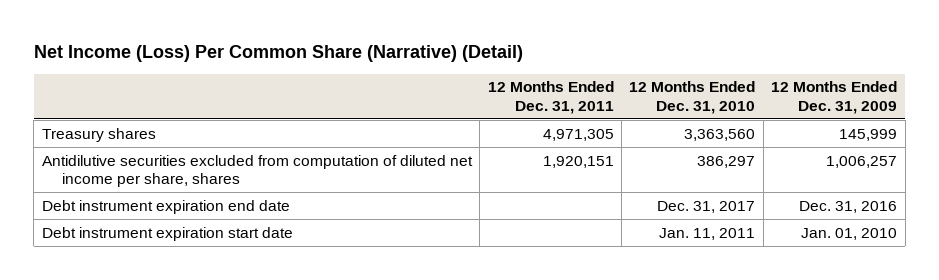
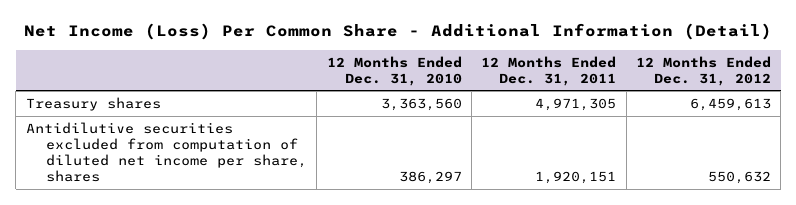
- Net Income (Loss) Per Common Share (Narrative) (Detail)
+ Net Income (Loss) Per Common Share - Additional Information (Detail)
- | 12 Months Ended Dec. 31, 2011 | 12 Months Ended Dec. 31, 2010 | 12 Months Ended Dec. 31, 2009
+ | 12 Months Ended Dec. 31, 2010 | 12 Months Ended Dec. 31, 2011 | 12 Months Ended Dec. 31, 2012
- Debt instrument expiration end date | | Dec. 31, 2017 | Dec. 31, 2016
- Debt instrument expiration start date | | Jan. 11, 2011 | Jan. 01, 2010

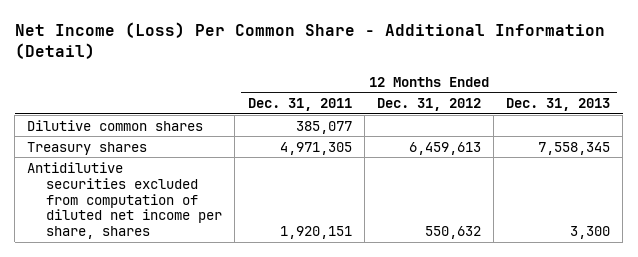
- | 12 Months Ended Dec. 31, 2010 | 12 Months Ended Dec. 31, 2011 | 12 Months Ended Dec. 31, 2012
+ | 12 Months Ended Dec. 31, 2011 | 12 Months Ended Dec. 31, 2012 | 12 Months Ended Dec. 31, 2013
+ Dilutive common shares | 385,077 | |

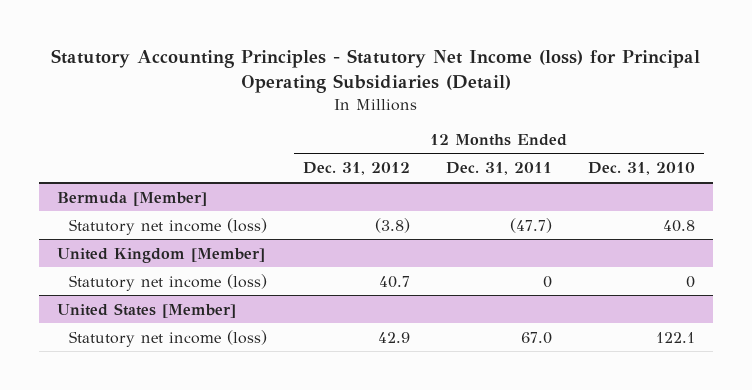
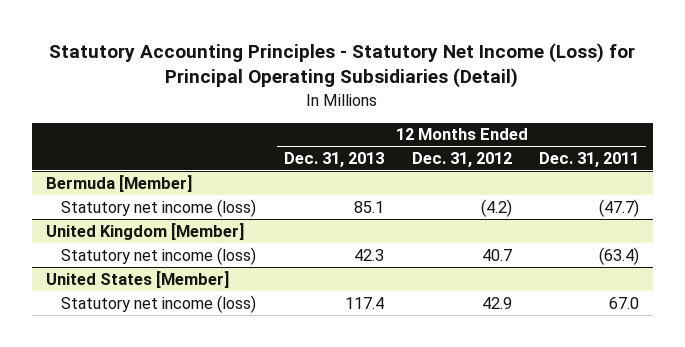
- Statutory Accounting Principles - Statutory Net Income (loss) for Principal Operating Subsidiaries (Detail)
+ Statutory Accounting Principles - Statutory Net Income (Loss) for Principal Operating Subsidiaries (Detail)
- | 12 Months Ended Dec. 31, 2012 | 12 Months Ended Dec. 31, 2011 | 12 Months Ended Dec. 31, 2010
+ | 12 Months Ended Dec. 31, 2013 | 12 Months Ended Dec. 31, 2012 | 12 Months Ended Dec. 31, 2011
@ Bermuda [Member]
- Statutory net income (loss) | (3.8) | (47.7) | 40.8
+ Statutory net income (loss) | 85.1 | (4.2) | (47.7)
@ United Kingdom [Member]
- Statutory net income (loss) | 40.7 | 0 | 0
+ Statutory net income (loss) | 42.3 | 40.7 | (63.4)

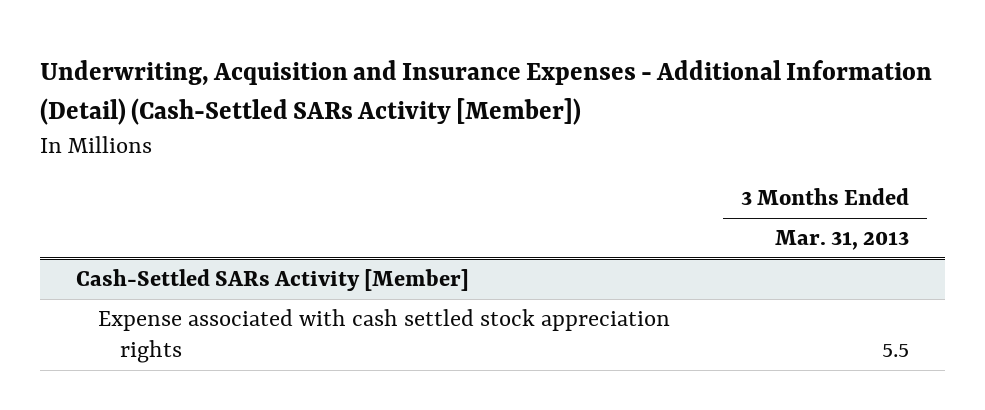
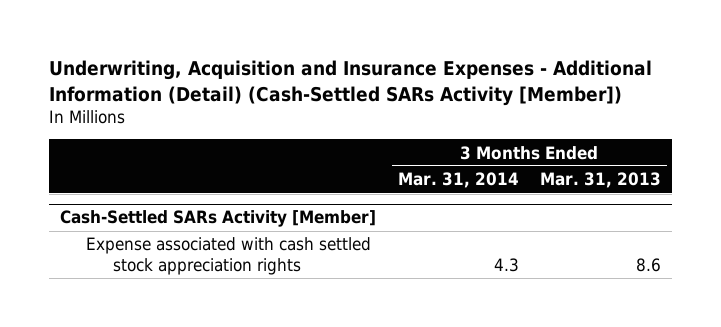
- | 3 Months Ended Mar. 31, 2013
+ | 3 Months Ended Mar. 31, 2014 | 3 Months Ended Mar. 31, 2013
@ Cash-Settled SARs Activity [Member]
- Expense associated with cash settled stock appreciation rights | 5.5
+ Expense associated with cash settled stock appreciation rights | 4.3 | 8.6

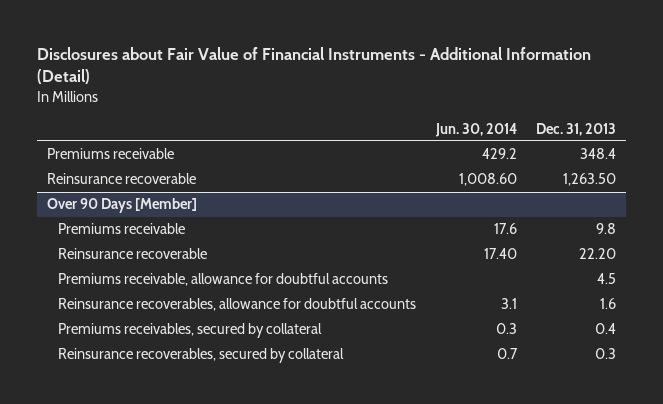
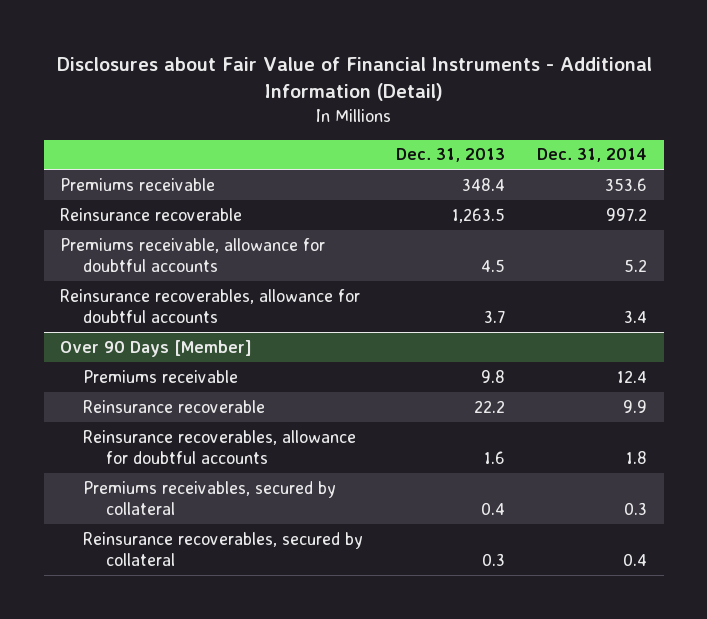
- | Jun. 30, 2014 | Dec. 31, 2013
+ | Dec. 31, 2013 | Dec. 31, 2014
- Reinsurance recoverable | 1,008.60 | 1,263.50
+ Reinsurance recoverable | 1,263.5 | 997.2
+ Premiums receivable, allowance for doubtful accounts | 4.5 | 5.2
+ Reinsurance recoverables, allowance for doubtful accounts | 3.7 | 3.4
@ Over 90 Days [Member]
- Reinsurance recoverable | 17.40 | 22.20
- Premiums receivable, allowance for doubtful accounts | | 4.5
+ Reinsurance recoverable | 22.2 | 9.9

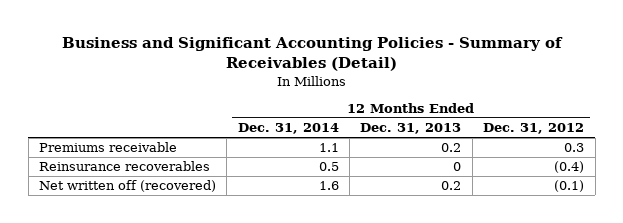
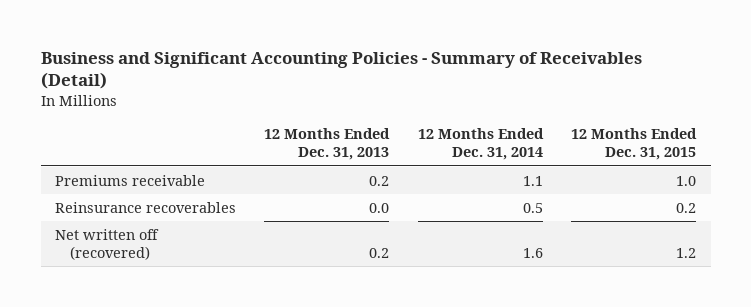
- | 12 Months Ended Dec. 31, 2014 | 12 Months Ended Dec. 31, 2013 | 12 Months Ended Dec. 31, 2012
+ | 12 Months Ended Dec. 31, 2013 | 12 Months Ended Dec. 31, 2014 | 12 Months Ended Dec. 31, 2015
- Reinsurance recoverables | 0.5 | 0 | (0.4)
+ Reinsurance recoverables | 0.0 | 0.5 | 0.2

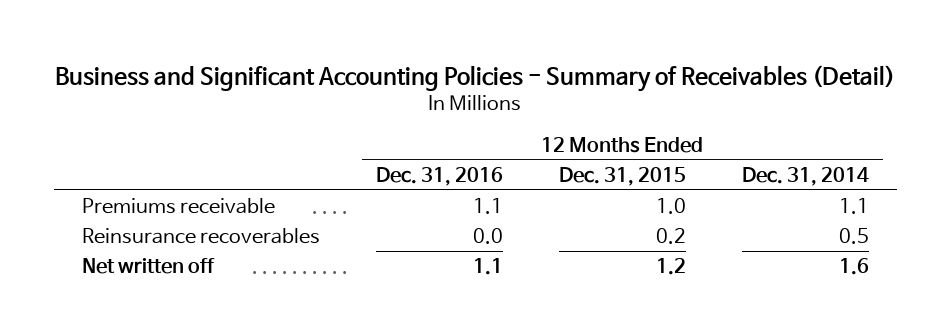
- | 12 Months Ended Dec. 31, 2013 | 12 Months Ended Dec. 31, 2014 | 12 Months Ended Dec. 31, 2015
+ | 12 Months Ended Dec. 31, 2016 | 12 Months Ended Dec. 31, 2015 | 12 Months Ended Dec. 31, 2014
- Net written off (recovered) | 0.2 | 1.6 | 1.2
+ Net written off | 1.1 | 1.2 | 1.6

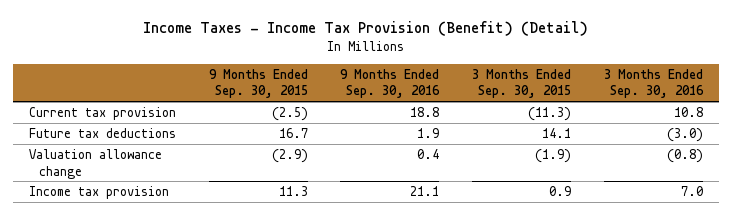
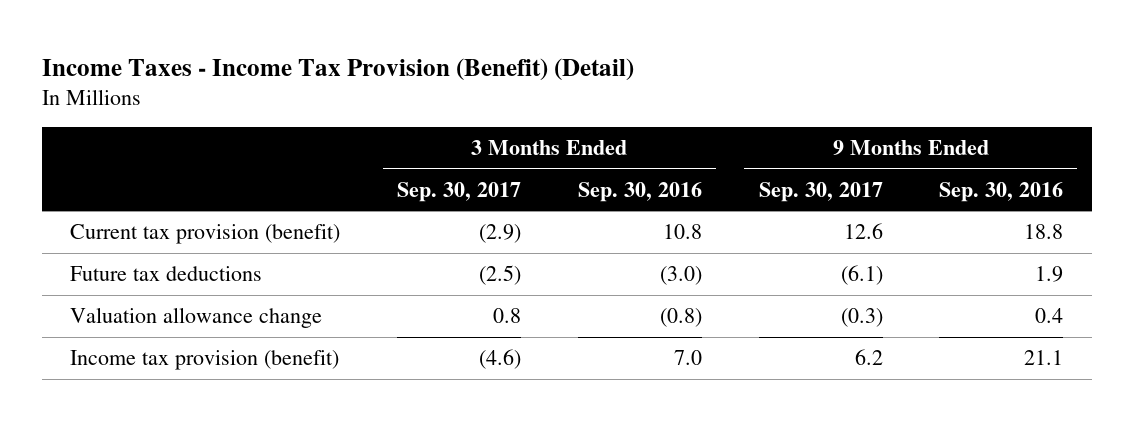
- | 9 Months Ended Sep. 30, 2015 | 9 Months Ended Sep. 30, 2016 | 3 Months Ended Sep. 30, 2015 | 3 Months Ended Sep. 30, 2016
+ | 3 Months Ended Sep. 30, 2017 | 3 Months Ended Sep. 30, 2016 | 9 Months Ended Sep. 30, 2017 | 9 Months Ended Sep. 30, 2016
- Current tax provision | (2.5) | 18.8 | (11.3) | 10.8
+ Current tax provision (benefit) | (2.9) | 10.8 | 12.6 | 18.8
- Income tax provision | 11.3 | 21.1 | 0.9 | 7.0
+ Income tax provision (benefit) | (4.6) | 7.0 | 6.2 | 21.1

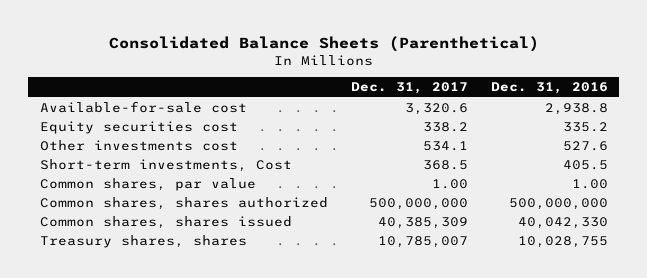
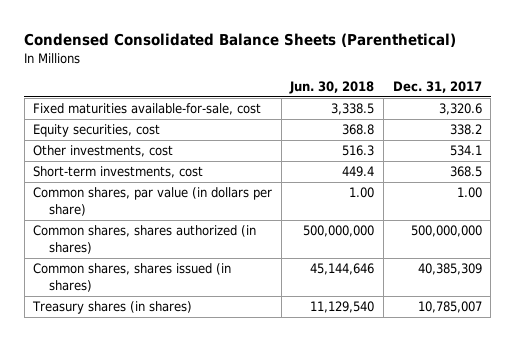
- Consolidated Balance Sheets (Parenthetical)
+ Condensed Consolidated Balance Sheets (Parenthetical)
- | Dec. 31, 2017 | Dec. 31, 2016
+ | Jun. 30, 2018 | Dec. 31, 2017
- Available-for-sale cost | 3,320.6 | 2,938.8
- Equity securities cost | 338.2 | 335.2
- Other investments cost | 534.1 | 527.6
- Short-term investments, Cost | 368.5 | 405.5
- Common shares, par value | 1.00 | 1.00
- Common shares, shares authorized | 500,000,000 | 500,000,000
- Common shares, shares issued | 40,385,309 | 40,042,330
- Treasury shares, shares | 10,785,007 | 10,028,755
+ Fixed maturities available-for-sale, cost | 3,338.5 | 3,320.6
+ Equity securities, cost | 368.8 | 338.2
+ Other investments, cost | 516.3 | 534.1
+ Short-term investments, cost | 449.4 | 368.5
+ Common shares, par value (in dollars per share) | 1.00 | 1.00
+ Common shares, shares authorized (in shares) | 500,000,000 | 500,000,000
+ Common shares, shares issued (in shares) | 45,144,646 | 40,385,309
+ Treasury shares (in shares) | 11,129,540 | 10,785,007

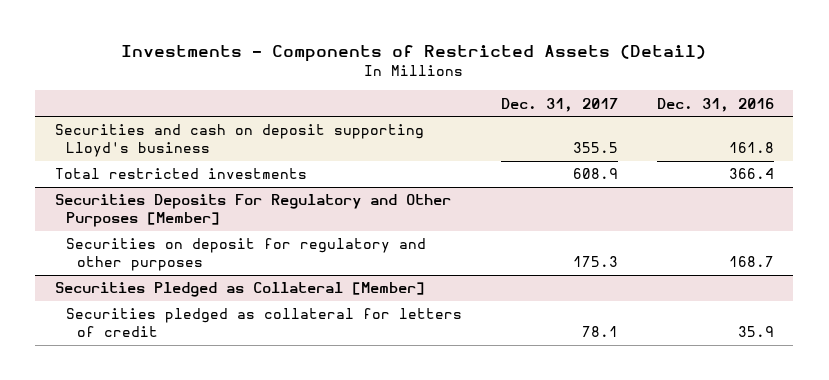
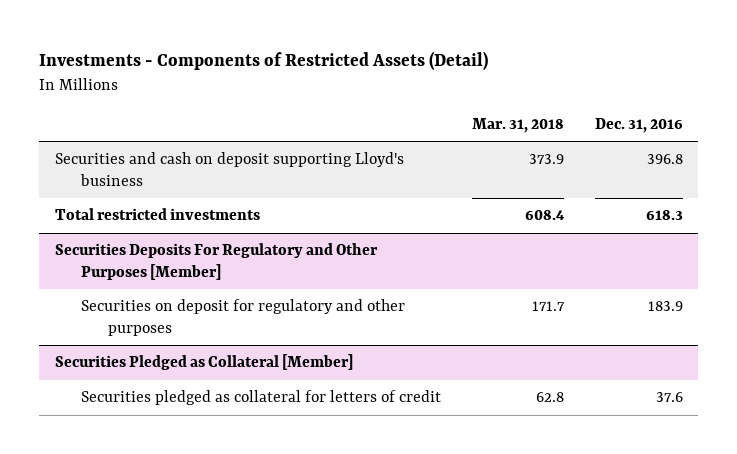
- | Dec. 31, 2017 | Dec. 31, 2016
+ | Mar. 31, 2018 | Dec. 31, 2016
- Securities and cash on deposit supporting Lloyd's business | 355.5 | 161.8
- Total restricted investments | 608.9 | 366.4
+ Securities and cash on deposit supporting Lloyd's business | 373.9 | 396.8
+ Total restricted investments | 608.4 | 618.3
@ Securities Deposits For Regulatory and Other Purposes [Member]
- Securities on deposit for regulatory and other purposes | 175.3 | 168.7
+ Securities on deposit for regulatory and other purposes | 171.7 | 183.9
@ Securities Pledged as Collateral [Member]
- Securities pledged as collateral for letters of credit | 78.1 | 35.9
+ Securities pledged as collateral for letters of credit | 62.8 | 37.6

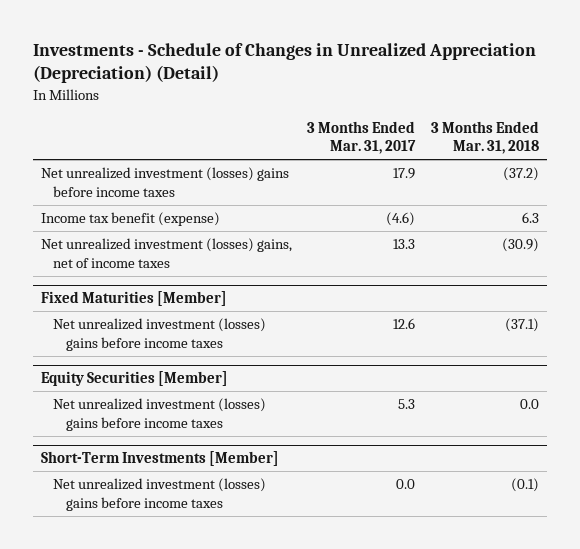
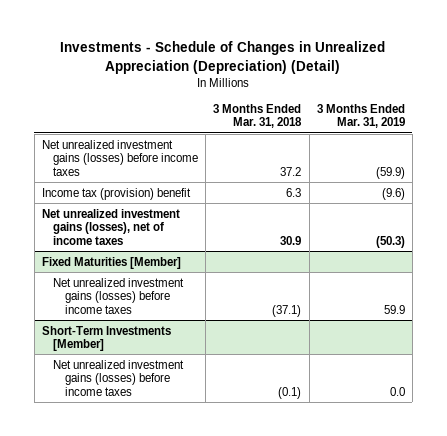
- | 3 Months Ended Mar. 31, 2017 | 3 Months Ended Mar. 31, 2018
+ | 3 Months Ended Mar. 31, 2018 | 3 Months Ended Mar. 31, 2019
- Net unrealized investment (losses) gains before income taxes | 17.9 | (37.2)
- Income tax benefit (expense) | (4.6) | 6.3
- Net unrealized investment (losses) gains, net of income taxes | 13.3 | (30.9)
+ Net unrealized investment gains (losses) before income taxes | 37.2 | (59.9)
+ Income tax (provision) benefit | 6.3 | (9.6)
+ Net unrealized investment gains (losses), net of income taxes | 30.9 | (50.3)
@ Fixed Maturities [Member]
- Net unrealized investment (losses) gains before income taxes | 12.6 | (37.1)
- Equity Securities [Member]
- Net unrealized investment (losses) gains before income taxes | 5.3 | 0.0
@ Fixed Maturities [Member]
+ Net unrealized investment gains (losses) before income taxes | (37.1) | 59.9
@ Short-Term Investments [Member]
- Net unrealized investment (losses) gains before income taxes | 0.0 | (0.1)
+ Net unrealized investment gains (losses) before income taxes | (0.1) | 0.0

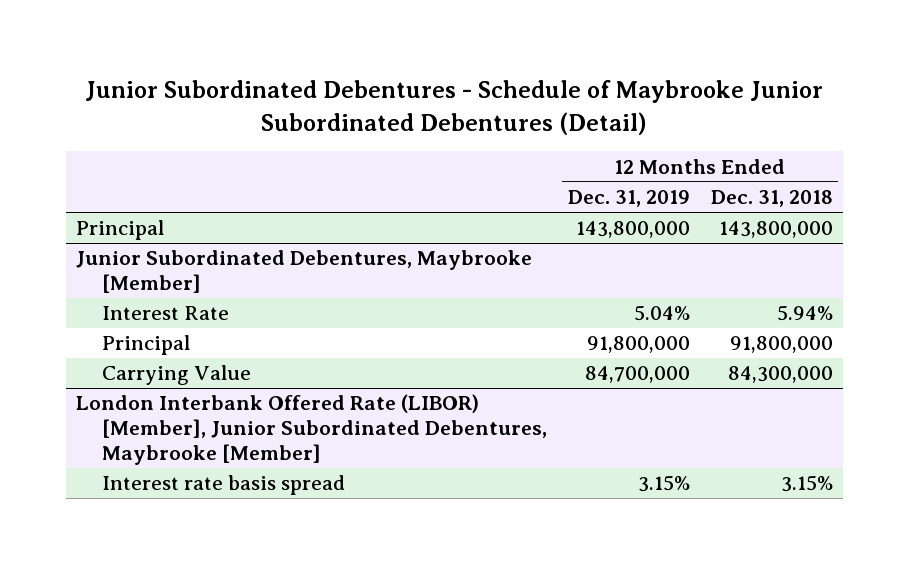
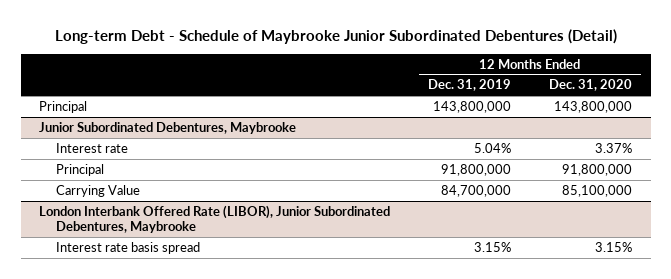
- Junior Subordinated Debentures - Schedule of Maybrooke Junior Subordinated Debentures (Detail)
+ Long-term Debt - Schedule of Maybrooke Junior Subordinated Debentures (Detail)
- | 12 Months Ended Dec. 31, 2019 | 12 Months Ended Dec. 31, 2018
+ | 12 Months Ended Dec. 31, 2019 | 12 Months Ended Dec. 31, 2020
- Junior Subordinated Debentures, Maybrooke [Member]
- Interest Rate | 5.04% | 5.94%
+ Junior Subordinated Debentures, Maybrooke
+ Interest rate | 5.04% | 3.37%
- London Interbank Offered Rate (LIBOR) [Member], Junior Subordinated Debentures, Maybrooke [Member]
+ London Interbank Offered Rate (LIBOR), Junior Subordinated Debentures, Maybrooke

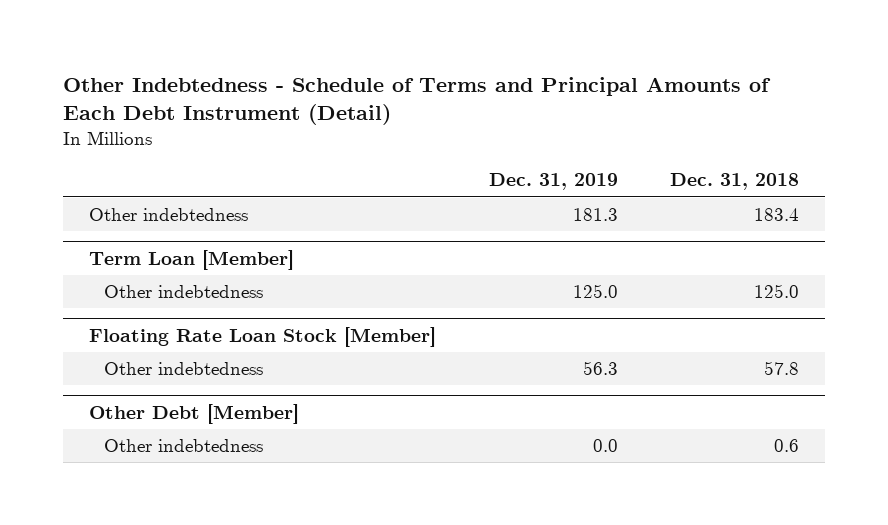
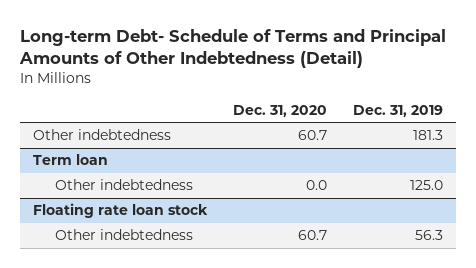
- Other Indebtedness - Schedule of Terms and Principal Amounts of Each Debt Instrument (Detail)
+ Long-term Debt- Schedule of Terms and Principal Amounts of Other Indebtedness (Detail)
- | Dec. 31, 2019 | Dec. 31, 2018
+ | Dec. 31, 2020 | Dec. 31, 2019
- Term Loan [Member]
+ Term loan
- Floating Rate Loan Stock [Member]
+ Floating rate loan stock
- Other Debt [Member]
- Other indebtedness | 0.0 | 0.6

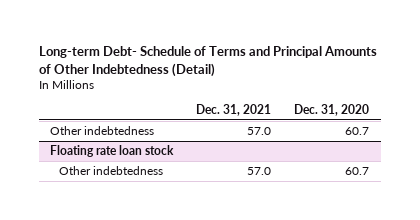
- | Dec. 31, 2020 | Dec. 31, 2019
+ | Dec. 31, 2021 | Dec. 31, 2020
- Term loan
- Other indebtedness | 0.0 | 125.0

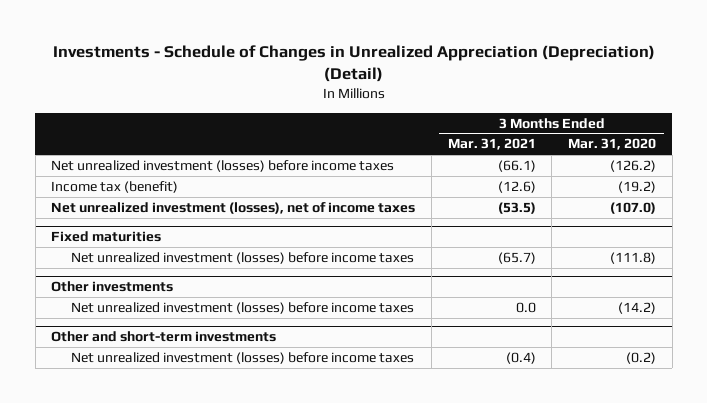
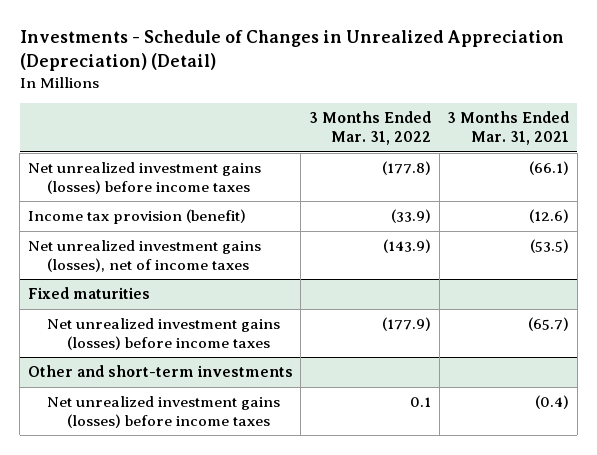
- | 3 Months Ended Mar. 31, 2021 | 3 Months Ended Mar. 31, 2020
+ | 3 Months Ended Mar. 31, 2022 | 3 Months Ended Mar. 31, 2021
- Net unrealized investment (losses) before income taxes | (66.1) | (126.2)
- Income tax (benefit) | (12.6) | (19.2)
- Net unrealized investment (losses), net of income taxes | (53.5) | (107.0)
+ Net unrealized investment gains (losses) before income taxes | (177.8) | (66.1)
+ Income tax provision (benefit) | (33.9) | (12.6)
+ Net unrealized investment gains (losses), net of income taxes | (143.9) | (53.5)
@ Fixed maturities
- Net unrealized investment (losses) before income taxes | (65.7) | (111.8)
- Other investments
- Net unrealized investment (losses) before income taxes | 0.0 | (14.2)
@ Fixed maturities
+ Net unrealized investment gains (losses) before income taxes | (177.9) | (65.7)
@ Other and short-term investments
- Net unrealized investment (losses) before income taxes | (0.4) | (0.2)
+ Net unrealized investment gains (losses) before income taxes | 0.1 | (0.4)

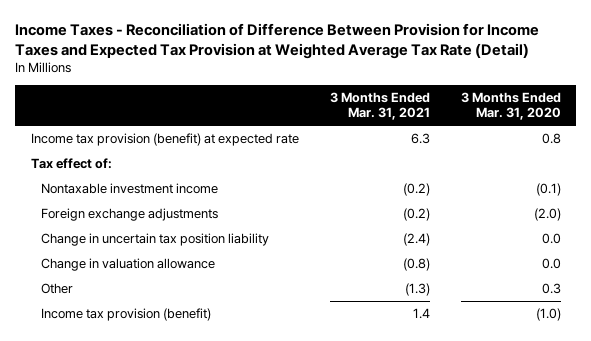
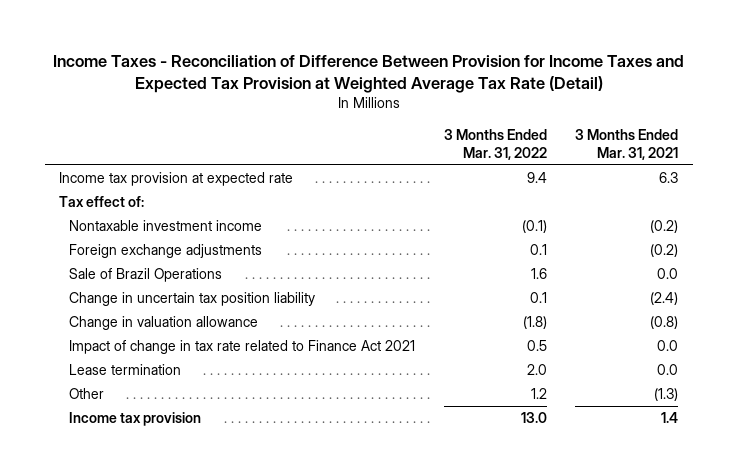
- | 3 Months Ended Mar. 31, 2021 | 3 Months Ended Mar. 31, 2020
+ | 3 Months Ended Mar. 31, 2022 | 3 Months Ended Mar. 31, 2021
- Income tax provision (benefit) at expected rate | 6.3 | 0.8
+ Income tax provision at expected rate | 9.4 | 6.3
+ Sale of Brazil Operations | 1.6 | 0.0
+ Impact of change in tax rate related to Finance Act 2021 | 0.5 | 0.0
+ Lease termination | 2.0 | 0.0
- Income tax provision (benefit) | 1.4 | (1.0)
+ Income tax provision | 13.0 | 1.4

